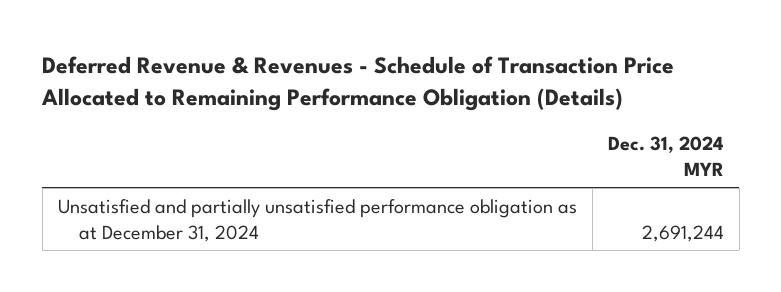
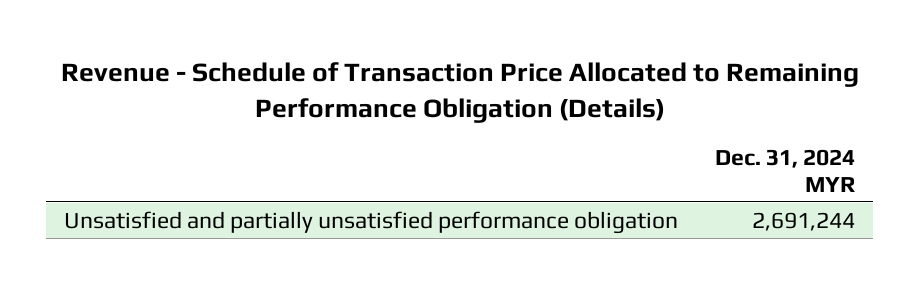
- Deferred Revenue & Revenues - Schedule of Transaction Price Allocated to Remaining Performance Obligation (Details)
+ Revenue - Schedule of Transaction Price Allocated to Remaining Performance Obligation (Details)
- Unsatisfied and partially unsatisfied performance obligation as at December 31, 2024 | 2,691,244
+ Unsatisfied and partially unsatisfied performance obligation | 2,691,244

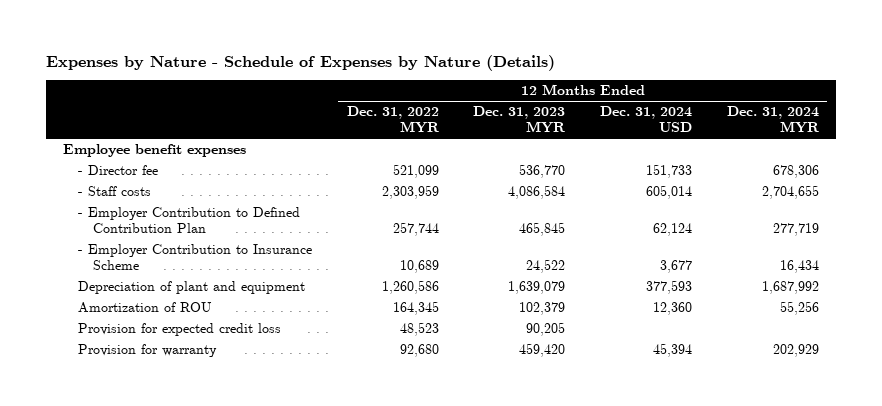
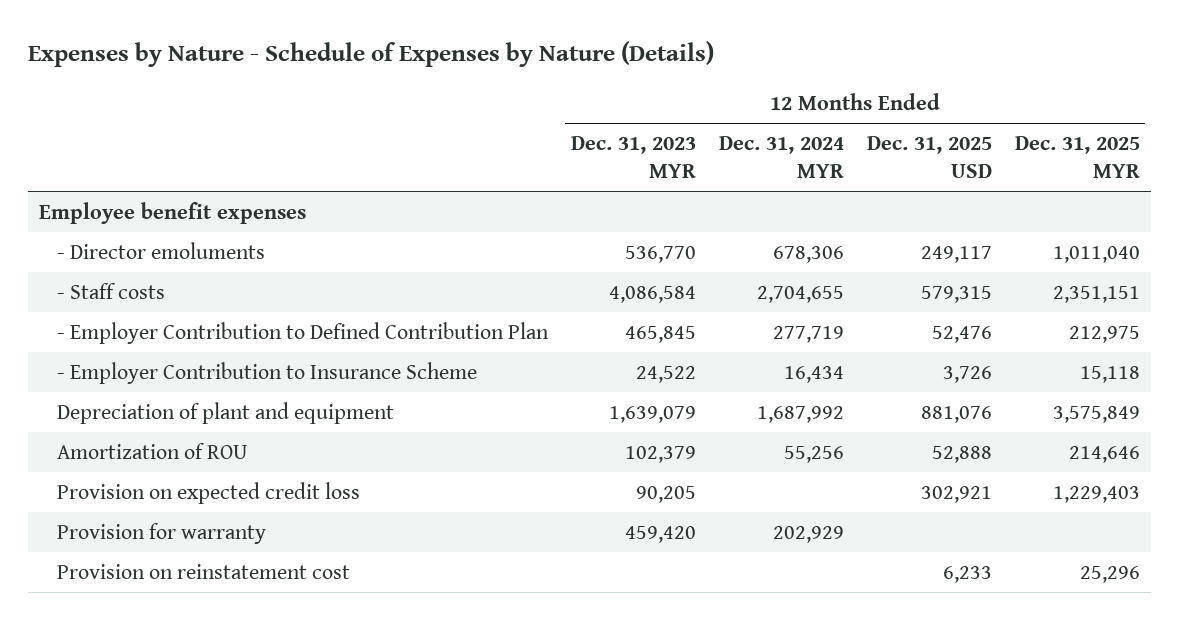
- | 12 Months Ended Dec. 31, 2022 MYR | 12 Months Ended Dec. 31, 2023 MYR | 12 Months Ended Dec. 31, 2024 USD | 12 Months Ended Dec. 31, 2024 MYR
+ | 12 Months Ended Dec. 31, 2023 MYR | 12 Months Ended Dec. 31, 2024 MYR | 12 Months Ended Dec. 31, 2025 USD | 12 Months Ended Dec. 31, 2025 MYR
- - Director fee | 521,099 | 536,770 | 151,733 | 678,306
+ - Director emoluments | 536,770 | 678,306 | 249,117 | 1,011,040
- Provision for expected credit loss | 48,523 | 90,205 | |
+ Provision on expected credit loss | 90,205 | | 302,921 | 1,229,403
+ Provision on reinstatement cost | | | 6,233 | 25,296

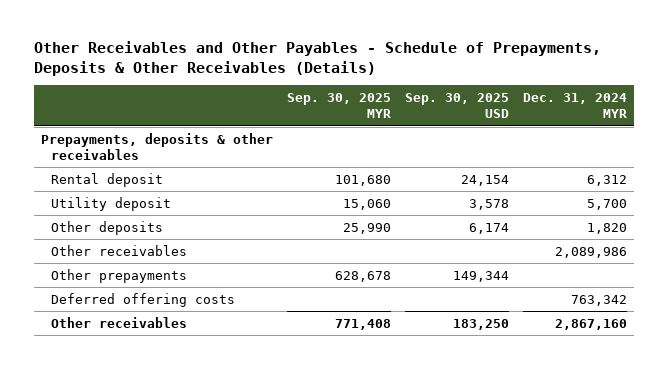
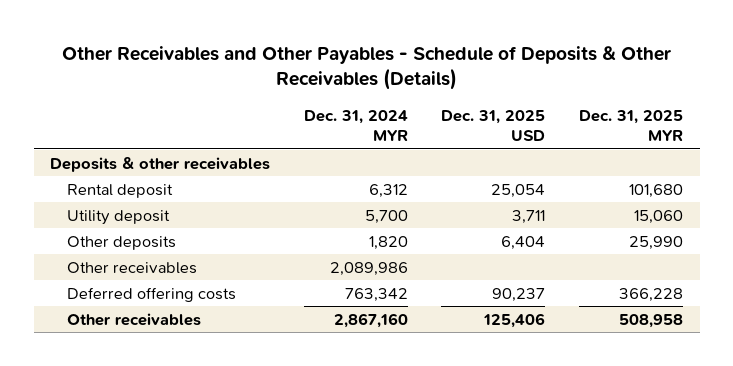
- Other Receivables and Other Payables - Schedule of Prepayments, Deposits & Other Receivables (Details)
+ Other Receivables and Other Payables - Schedule of Deposits & Other Receivables (Details)
- | Sep. 30, 2025 MYR | Sep. 30, 2025 USD | Dec. 31, 2024 MYR
+ | Dec. 31, 2024 MYR | Dec. 31, 2025 USD | Dec. 31, 2025 MYR
- Prepayments, deposits & other receivables
+ Deposits & other receivables
- Other prepayments | 628,678 | 149,344 |

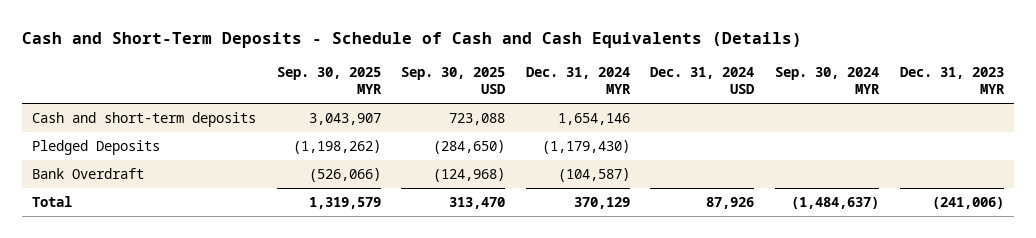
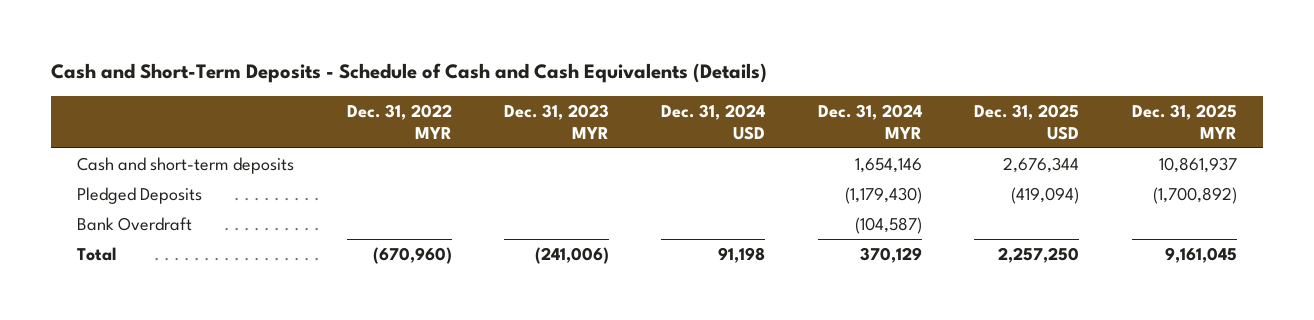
- | Sep. 30, 2025 MYR | Sep. 30, 2025 USD | Dec. 31, 2024 MYR | Dec. 31, 2024 USD | Sep. 30, 2024 MYR | Dec. 31, 2023 MYR
+ | Dec. 31, 2022 MYR | Dec. 31, 2023 MYR | Dec. 31, 2024 USD | Dec. 31, 2024 MYR | Dec. 31, 2025 USD | Dec. 31, 2025 MYR
- Total | 1,319,579 | 313,470 | 370,129 | 87,926 | (1,484,637) | (241,006)
+ Total | (670,960) | (241,006) | 91,198 | 370,129 | 2,257,250 | 9,161,045

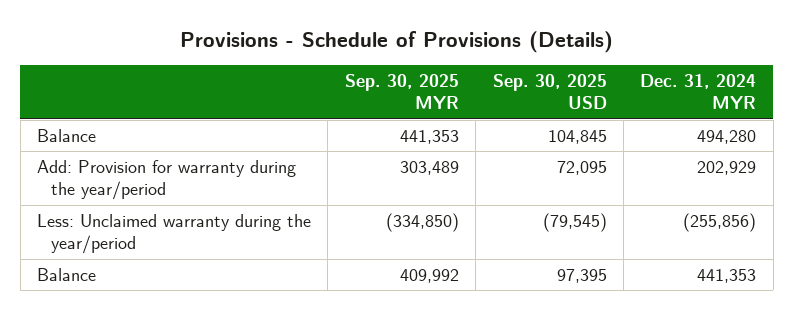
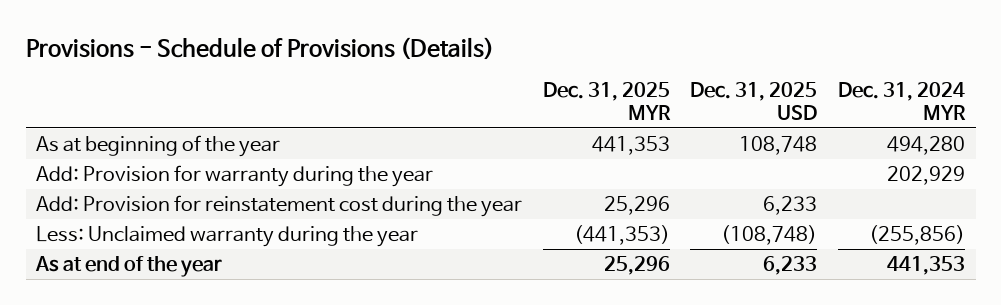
- | Sep. 30, 2025 MYR | Sep. 30, 2025 USD | Dec. 31, 2024 MYR
+ | Dec. 31, 2025 MYR | Dec. 31, 2025 USD | Dec. 31, 2024 MYR
- Balance | 441,353 | 104,845 | 494,280
- Add: Provision for warranty during the year/period | 303,489 | 72,095 | 202,929
- Less: Unclaimed warranty during the year/period | (334,850) | (79,545) | (255,856)
- Balance | 409,992 | 97,395 | 441,353
+ As at beginning of the year | 441,353 | 108,748 | 494,280
+ Add: Provision for warranty during the year | | | 202,929
+ Add: Provision for reinstatement cost during the year | 25,296 | 6,233 |
+ Less: Unclaimed warranty during the year | (441,353) | (108,748) | (255,856)
+ As at end of the year | 25,296 | 6,233 | 441,353

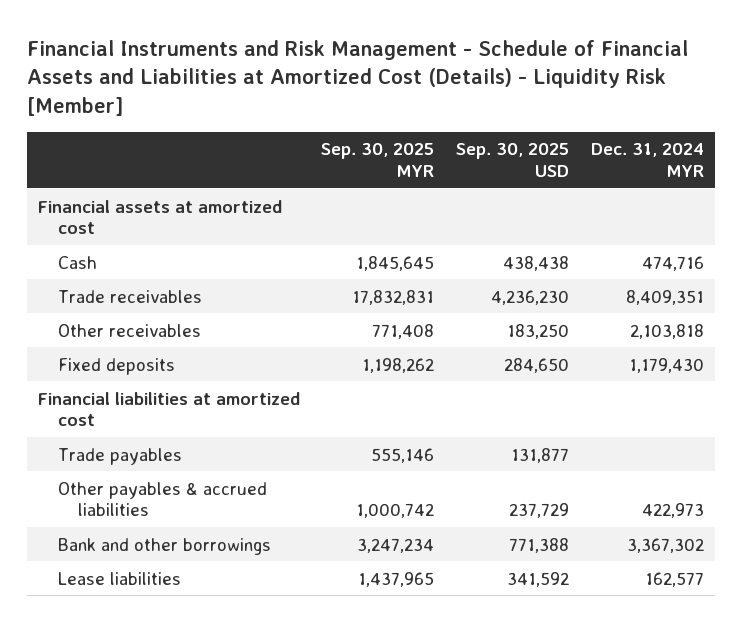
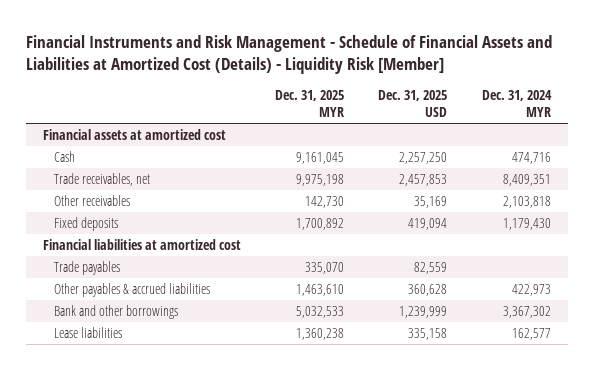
- | Sep. 30, 2025 MYR | Sep. 30, 2025 USD | Dec. 31, 2024 MYR
+ | Dec. 31, 2025 MYR | Dec. 31, 2025 USD | Dec. 31, 2024 MYR
- Trade receivables | 17,832,831 | 4,236,230 | 8,409,351
+ Trade receivables, net | 9,975,198 | 2,457,853 | 8,409,351

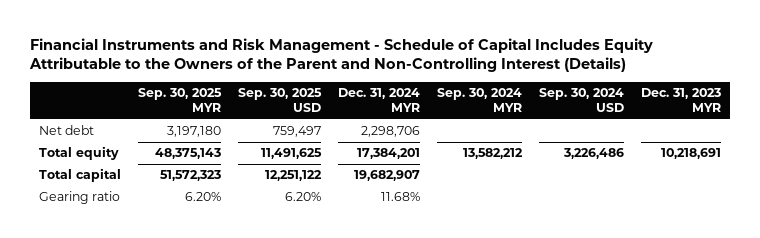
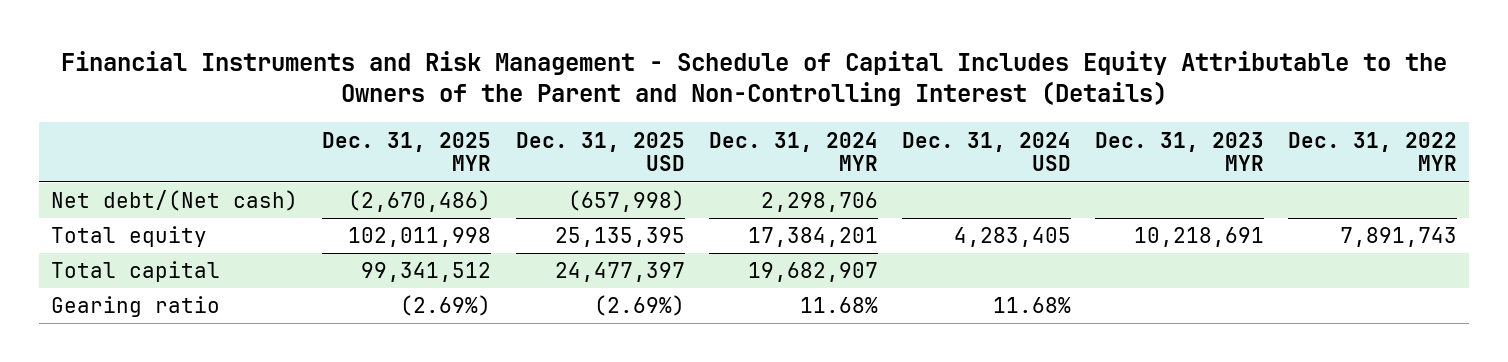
- | Sep. 30, 2025 MYR | Sep. 30, 2025 USD | Dec. 31, 2024 MYR | Sep. 30, 2024 MYR | Sep. 30, 2024 USD | Dec. 31, 2023 MYR
+ | Dec. 31, 2025 MYR | Dec. 31, 2025 USD | Dec. 31, 2024 MYR | Dec. 31, 2024 USD | Dec. 31, 2023 MYR | Dec. 31, 2022 MYR
- Net debt | 3,197,180 | 759,497 | 2,298,706 | | |
+ Net debt/(Net cash) | (2,670,486) | (657,998) | 2,298,706 | | |

